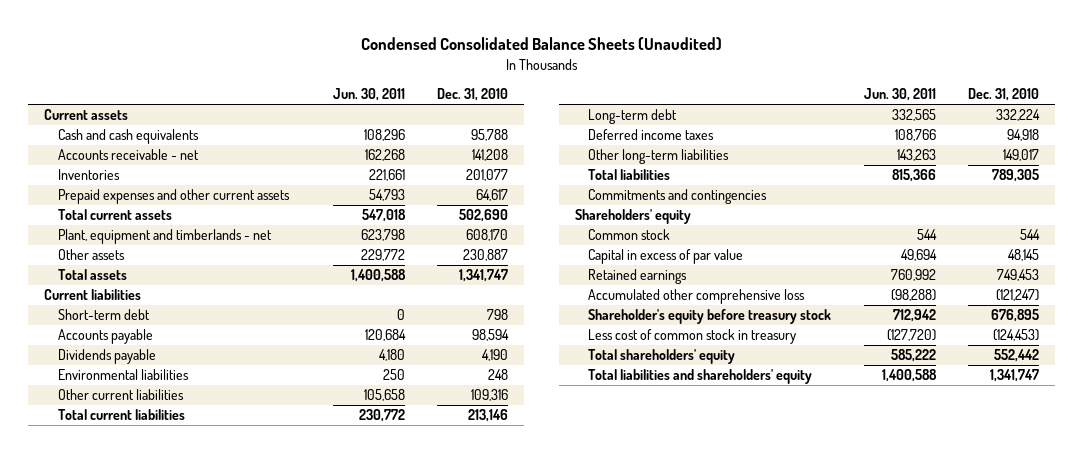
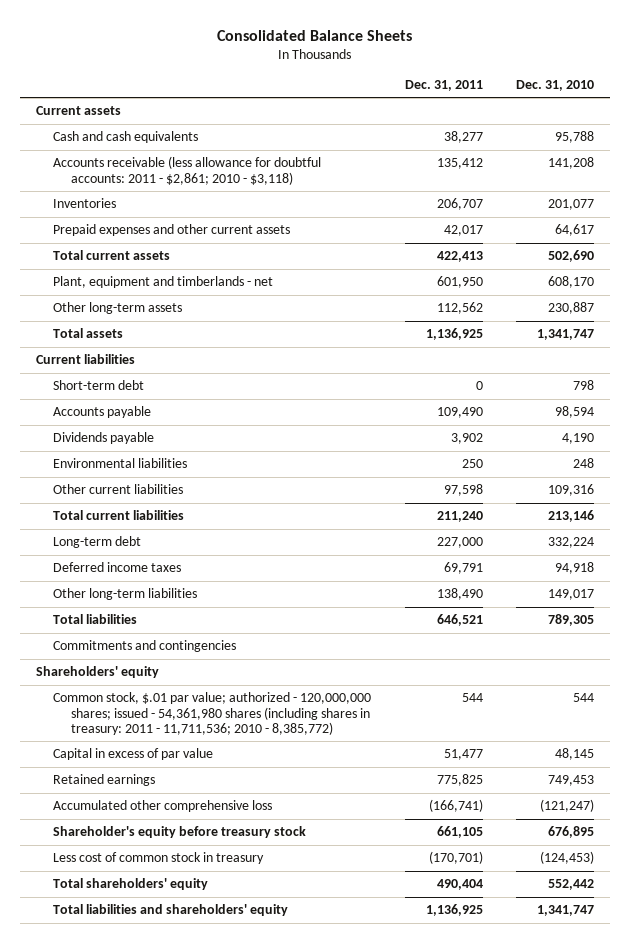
- Condensed Consolidated Balance Sheets (Unaudited)
+ Consolidated Balance Sheets
- | Jun. 30, 2011 | Dec. 31, 2010
+ | Dec. 31, 2011 | Dec. 31, 2010
- Accounts receivable - net | 162,268 | 141,208
+ Accounts receivable (less allowance for doubtful accounts: 2011 - $2,861; 2010 - $3,118) | 135,412 | 141,208
- Other assets | 229,772 | 230,887
+ Other long-term assets | 112,562 | 230,887
- Common stock | 544 | 544
+ Common stock, $.01 par value; authorized - 120,000,000 shares; issued - 54,361,980 shares (including shares in treasury: 2011 - 11,711,536; 2010 - 8,385,772) | 544 | 544

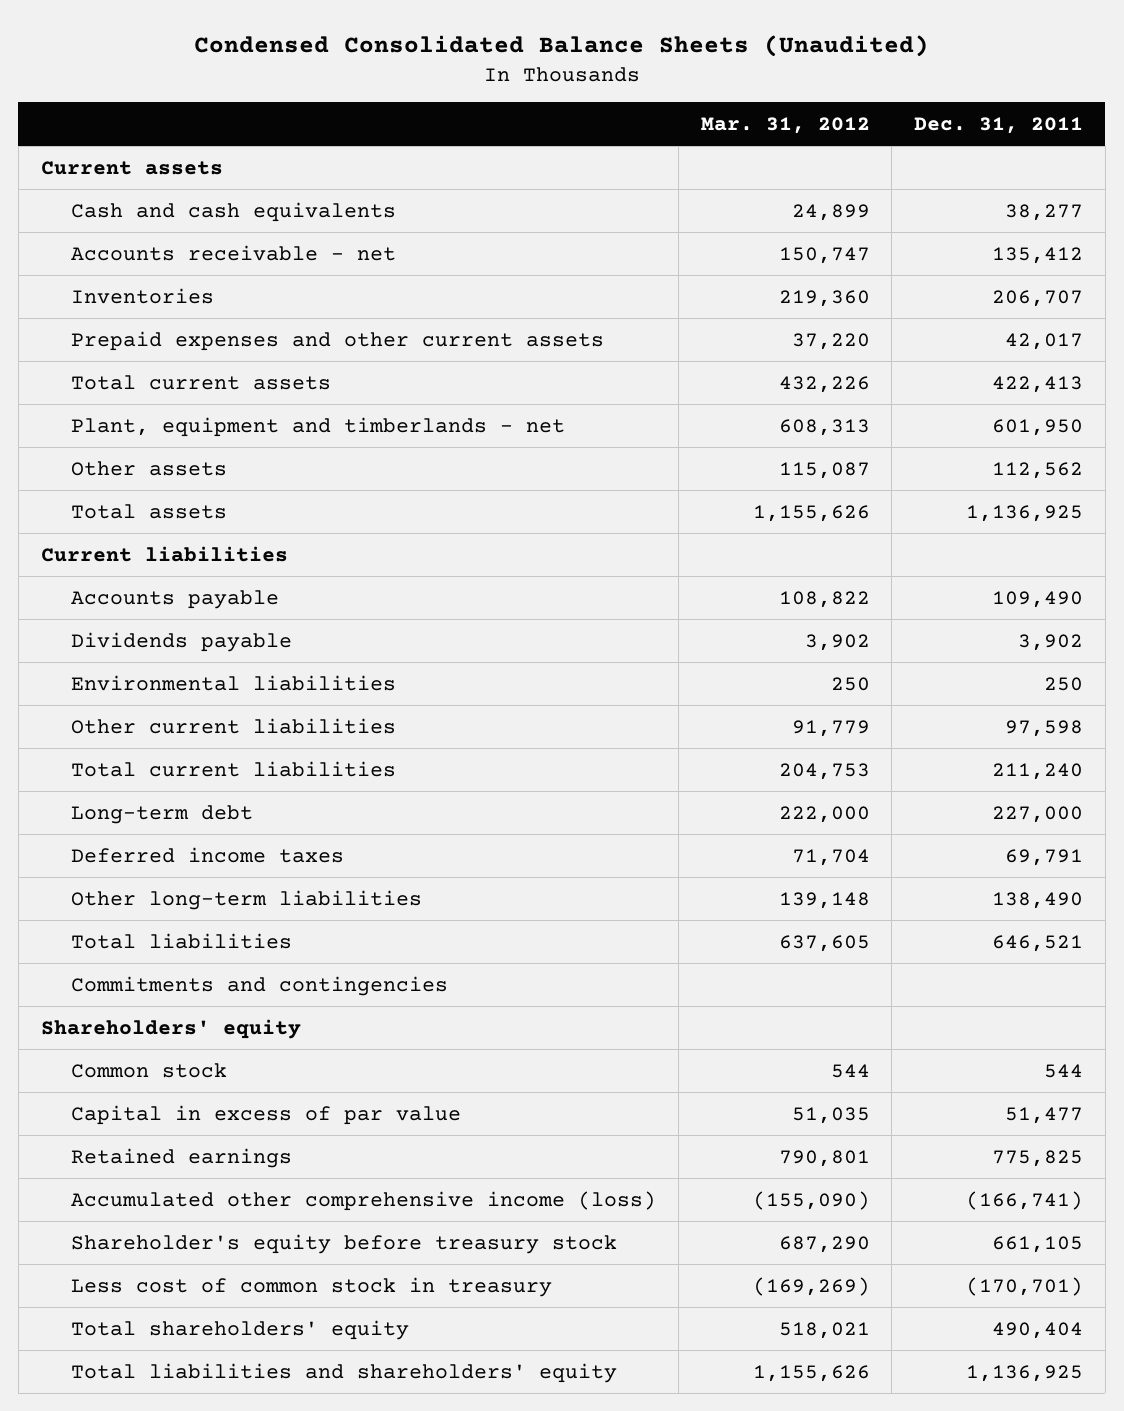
- Consolidated Balance Sheets
+ Condensed Consolidated Balance Sheets (Unaudited)
- | Dec. 31, 2011 | Dec. 31, 2010
+ | Mar. 31, 2012 | Dec. 31, 2011
- Accounts receivable (less allowance for doubtful accounts: 2011 - $2,861; 2010 - $3,118) | 135,412 | 141,208
+ Accounts receivable - net | 150,747 | 135,412
- Other long-term assets | 112,562 | 230,887
+ Other assets | 115,087 | 112,562
- Short-term debt | 0 | 798
- Common stock, $.01 par value; authorized - 120,000,000 shares; issued - 54,361,980 shares (including shares in treasury: 2011 - 11,711,536; 2010 - 8,385,772) | 544 | 544
+ Common stock | 544 | 544
- Accumulated other comprehensive loss | (166,741) | (121,247)
+ Accumulated other comprehensive income (loss) | (155,090) | (166,741)

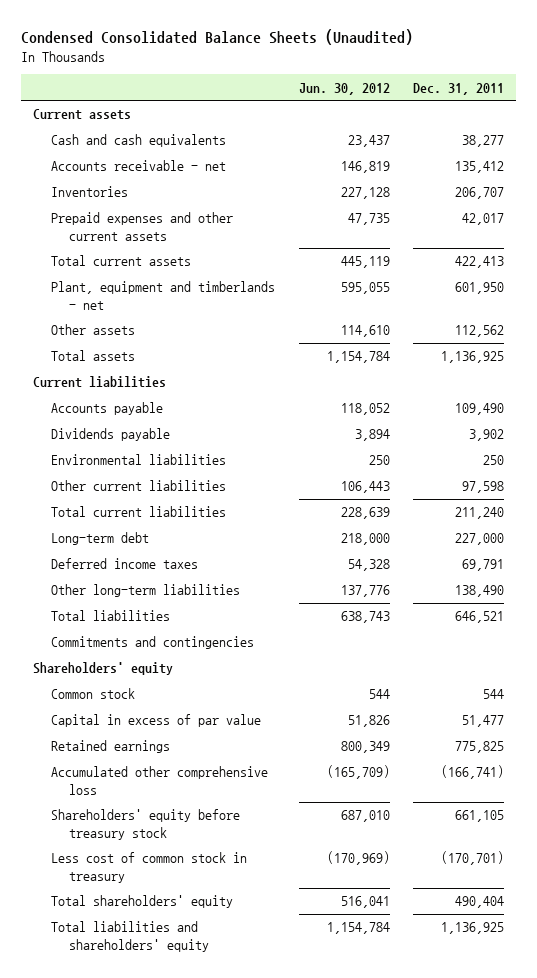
- | Mar. 31, 2012 | Dec. 31, 2011
+ | Jun. 30, 2012 | Dec. 31, 2011
- Accumulated other comprehensive income (loss) | (155,090) | (166,741)
- Shareholder's equity before treasury stock | 687,290 | 661,105
+ Accumulated other comprehensive loss | (165,709) | (166,741)
+ Shareholders' equity before treasury stock | 687,010 | 661,105

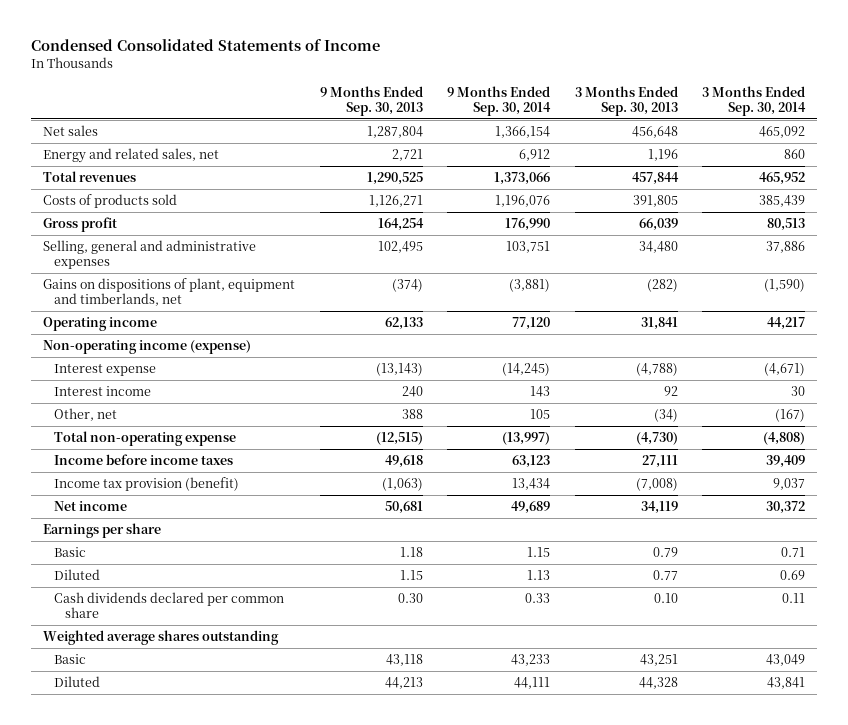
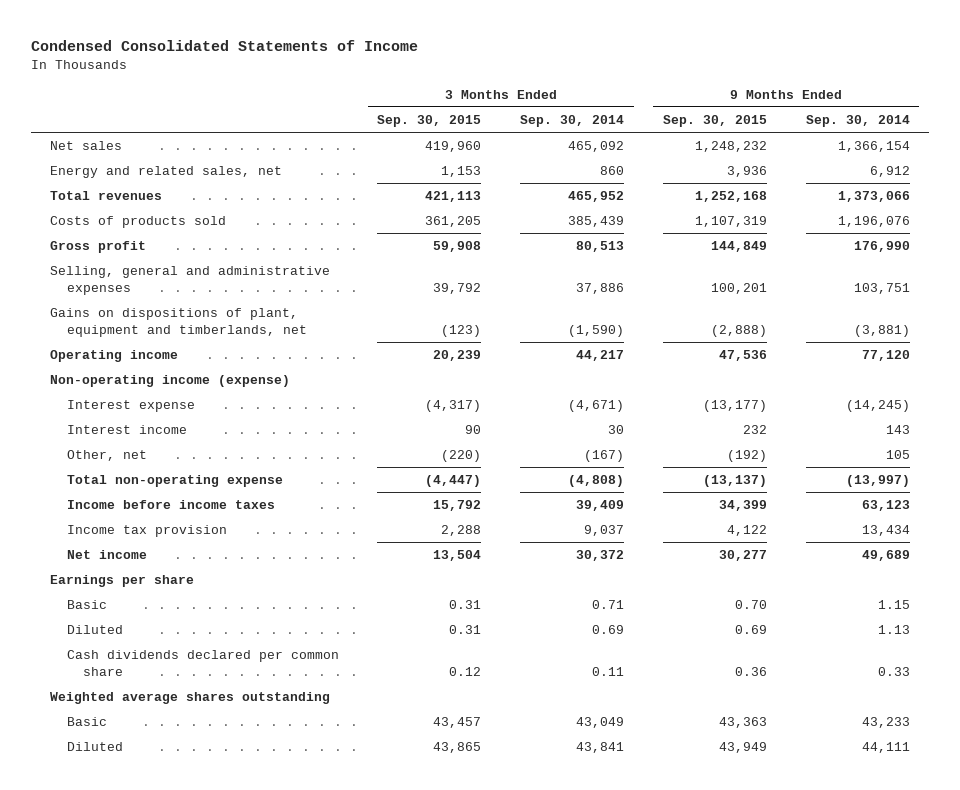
- | 9 Months Ended Sep. 30, 2013 | 9 Months Ended Sep. 30, 2014 | 3 Months Ended Sep. 30, 2013 | 3 Months Ended Sep. 30, 2014
+ | 3 Months Ended Sep. 30, 2015 | 3 Months Ended Sep. 30, 2014 | 9 Months Ended Sep. 30, 2015 | 9 Months Ended Sep. 30, 2014
- Income tax provision (benefit) | (1,063) | 13,434 | (7,008) | 9,037
+ Income tax provision | 2,288 | 9,037 | 4,122 | 13,434

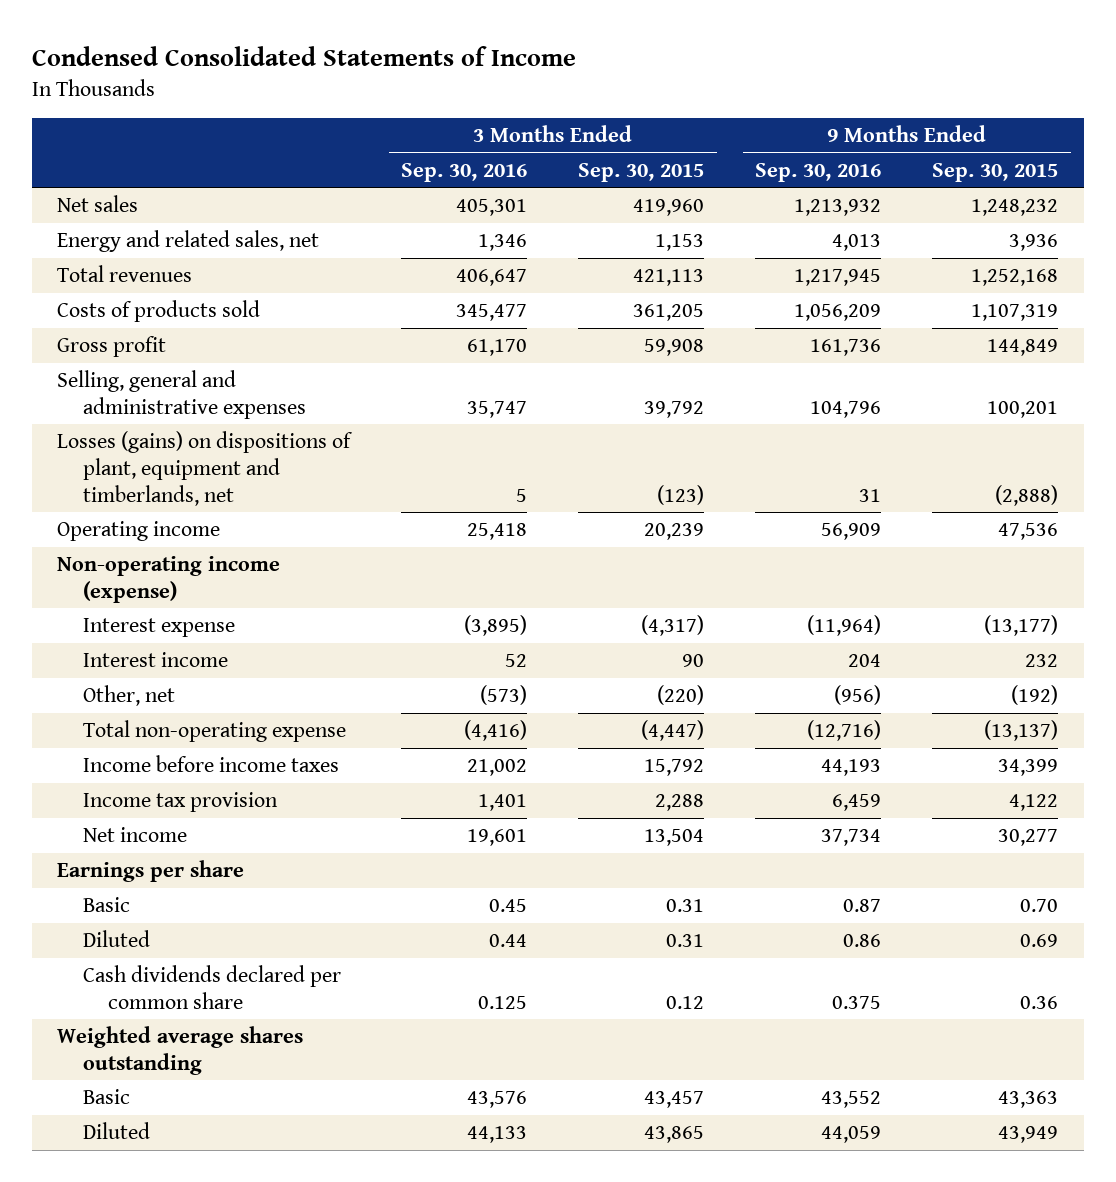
- | 3 Months Ended Sep. 30, 2015 | 3 Months Ended Sep. 30, 2014 | 9 Months Ended Sep. 30, 2015 | 9 Months Ended Sep. 30, 2014
+ | 3 Months Ended Sep. 30, 2016 | 3 Months Ended Sep. 30, 2015 | 9 Months Ended Sep. 30, 2016 | 9 Months Ended Sep. 30, 2015
- Gains on dispositions of plant, equipment and timberlands, net | (123) | (1,590) | (2,888) | (3,881)
+ Losses (gains) on dispositions of plant, equipment and timberlands, net | 5 | (123) | 31 | (2,888)

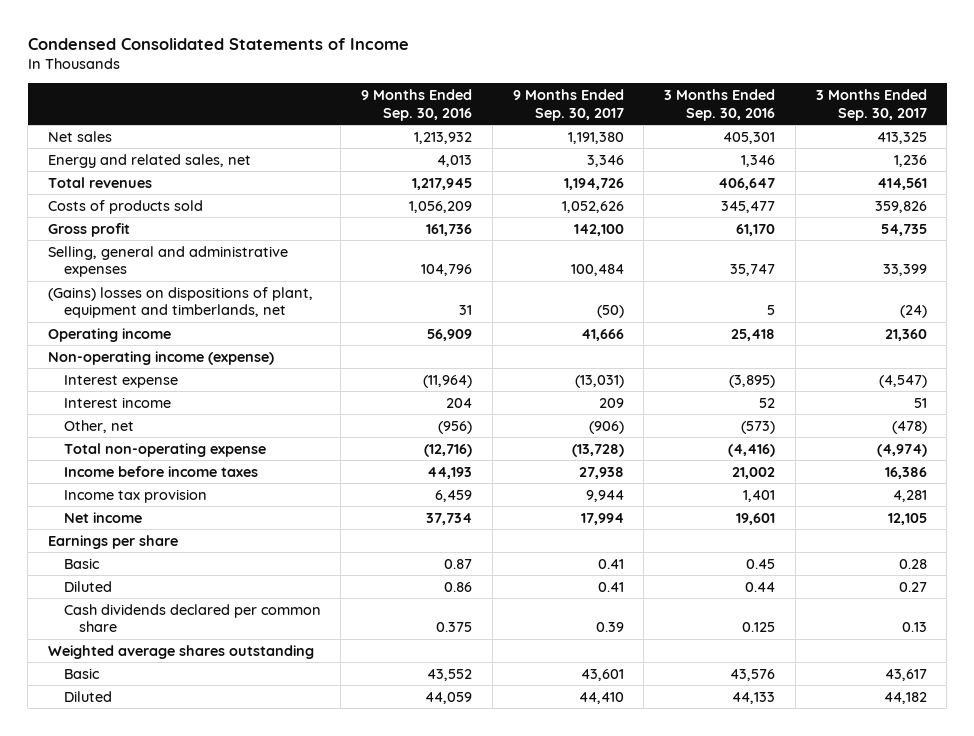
- | 3 Months Ended Sep. 30, 2016 | 3 Months Ended Sep. 30, 2015 | 9 Months Ended Sep. 30, 2016 | 9 Months Ended Sep. 30, 2015
+ | 9 Months Ended Sep. 30, 2016 | 9 Months Ended Sep. 30, 2017 | 3 Months Ended Sep. 30, 2016 | 3 Months Ended Sep. 30, 2017
- Losses (gains) on dispositions of plant, equipment and timberlands, net | 5 | (123) | 31 | (2,888)
+ (Gains) losses on dispositions of plant, equipment and timberlands, net | 31 | (50) | 5 | (24)

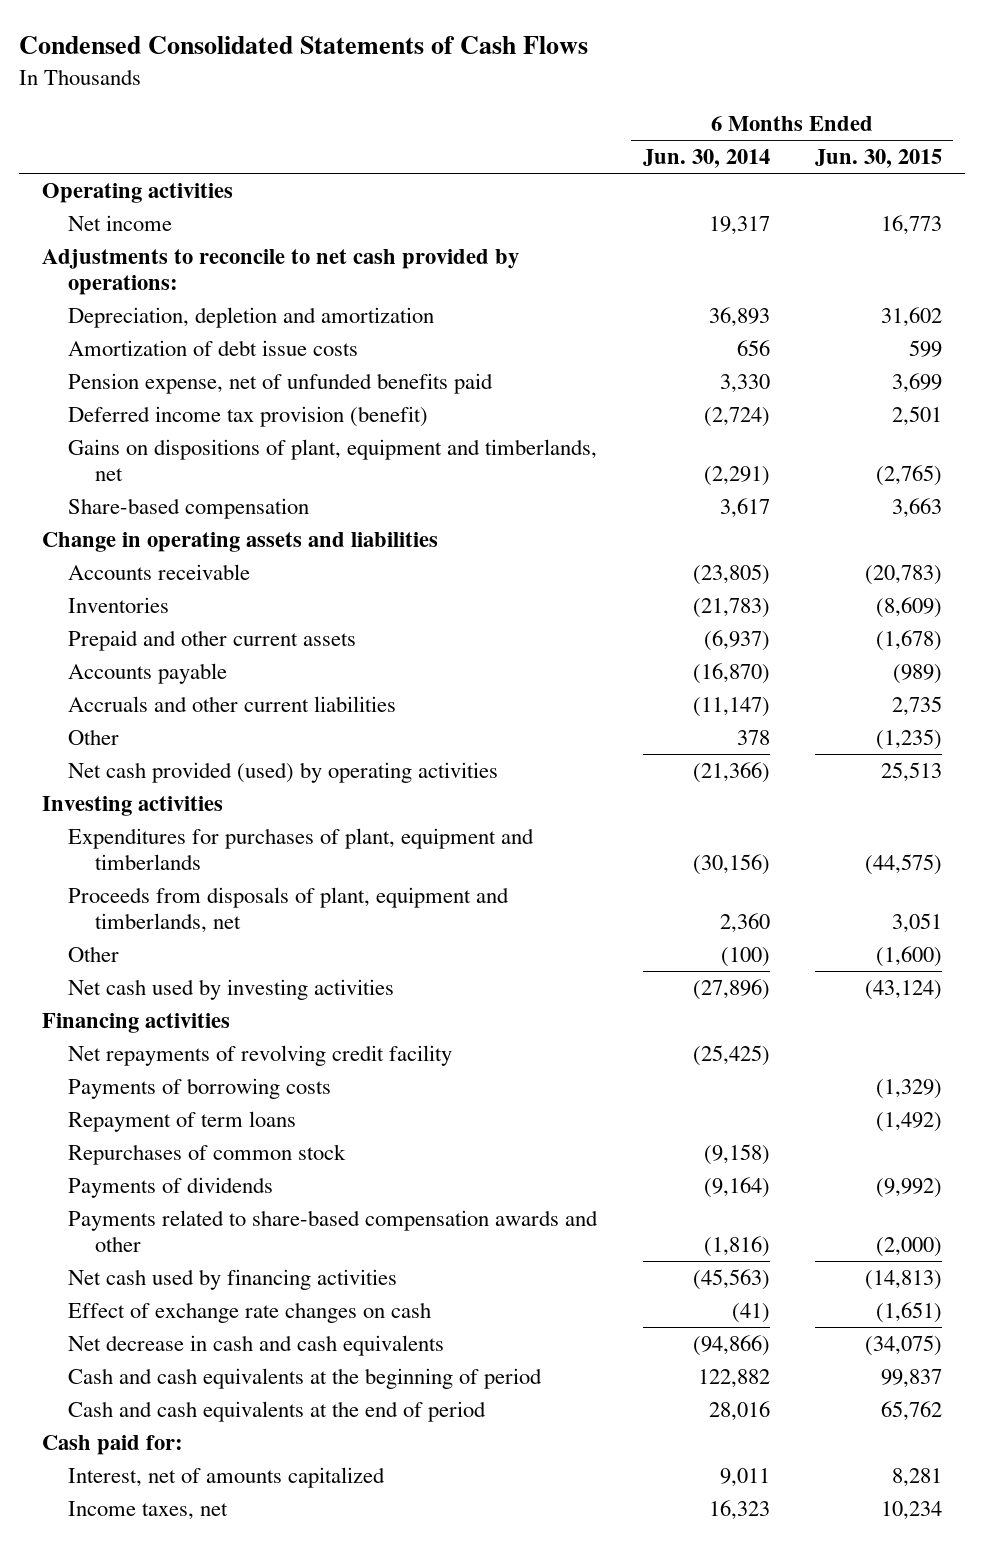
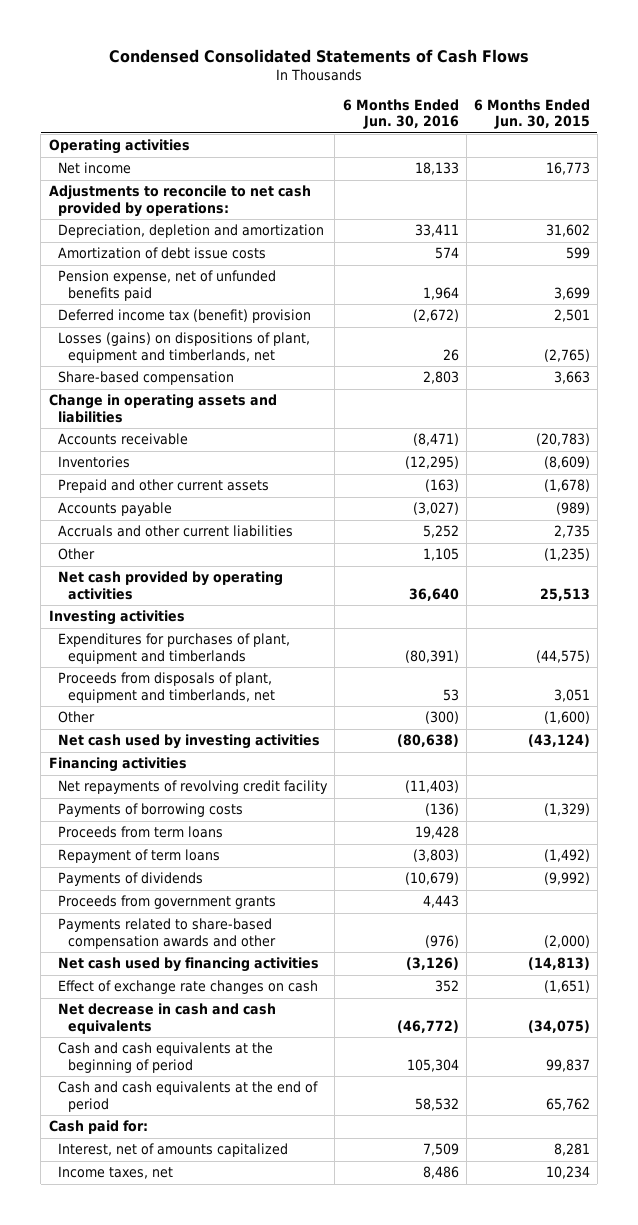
- | 6 Months Ended Jun. 30, 2014 | 6 Months Ended Jun. 30, 2015
+ | 6 Months Ended Jun. 30, 2016 | 6 Months Ended Jun. 30, 2015
- Deferred income tax provision (benefit) | (2,724) | 2,501
- Gains on dispositions of plant, equipment and timberlands, net | (2,291) | (2,765)
+ Deferred income tax (benefit) provision | (2,672) | 2,501
+ Losses (gains) on dispositions of plant, equipment and timberlands, net | 26 | (2,765)
- Net cash provided (used) by operating activities | (21,366) | 25,513
+ Net cash provided by operating activities | 36,640 | 25,513
+ Proceeds from term loans | 19,428 |
- Repurchases of common stock | (9,158) |
+ Proceeds from government grants | 4,443 |

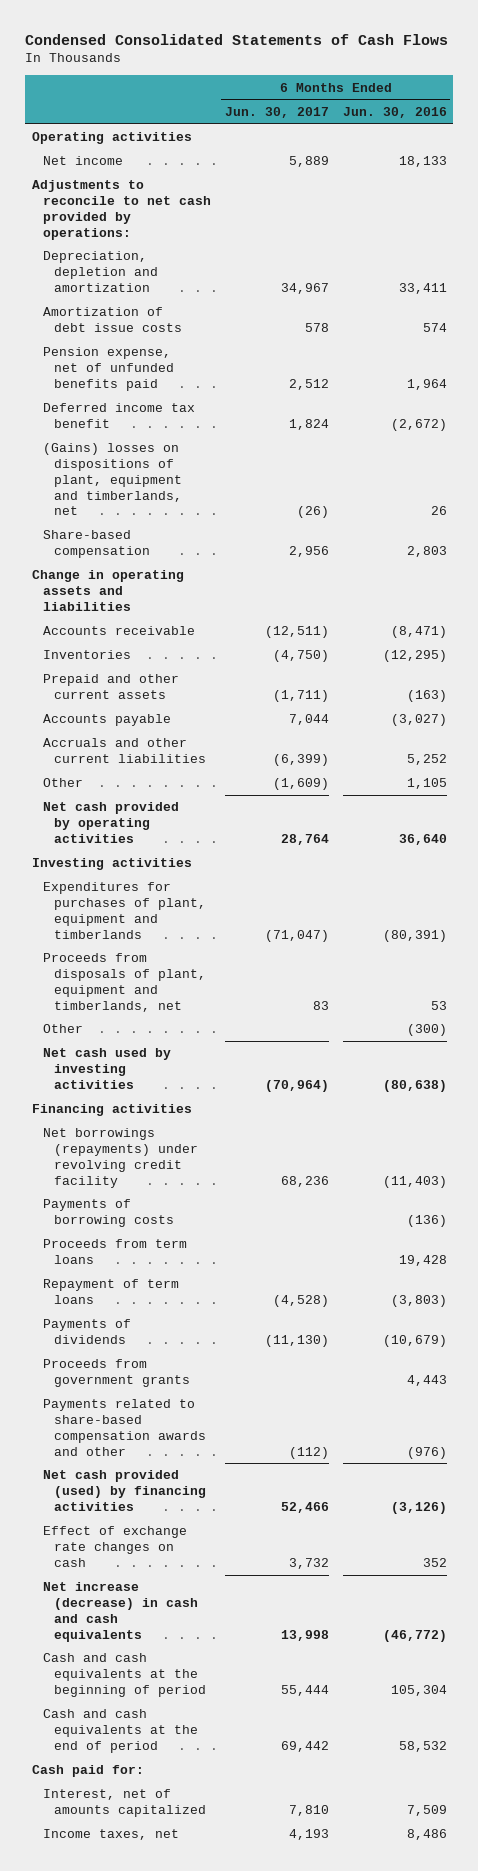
- | 6 Months Ended Jun. 30, 2016 | 6 Months Ended Jun. 30, 2015
+ | 6 Months Ended Jun. 30, 2017 | 6 Months Ended Jun. 30, 2016
- Deferred income tax (benefit) provision | (2,672) | 2,501
- Losses (gains) on dispositions of plant, equipment and timberlands, net | 26 | (2,765)
+ Deferred income tax benefit | 1,824 | (2,672)
+ (Gains) losses on dispositions of plant, equipment and timberlands, net | (26) | 26
- Net repayments of revolving credit facility | (11,403) |
+ Net borrowings (repayments) under revolving credit facility | 68,236 | (11,403)
- Net cash used by financing activities | (3,126) | (14,813)
+ Net cash provided (used) by financing activities | 52,466 | (3,126)
- Net decrease in cash and cash equivalents | (46,772) | (34,075)
+ Net increase (decrease) in cash and cash equivalents | 13,998 | (46,772)

